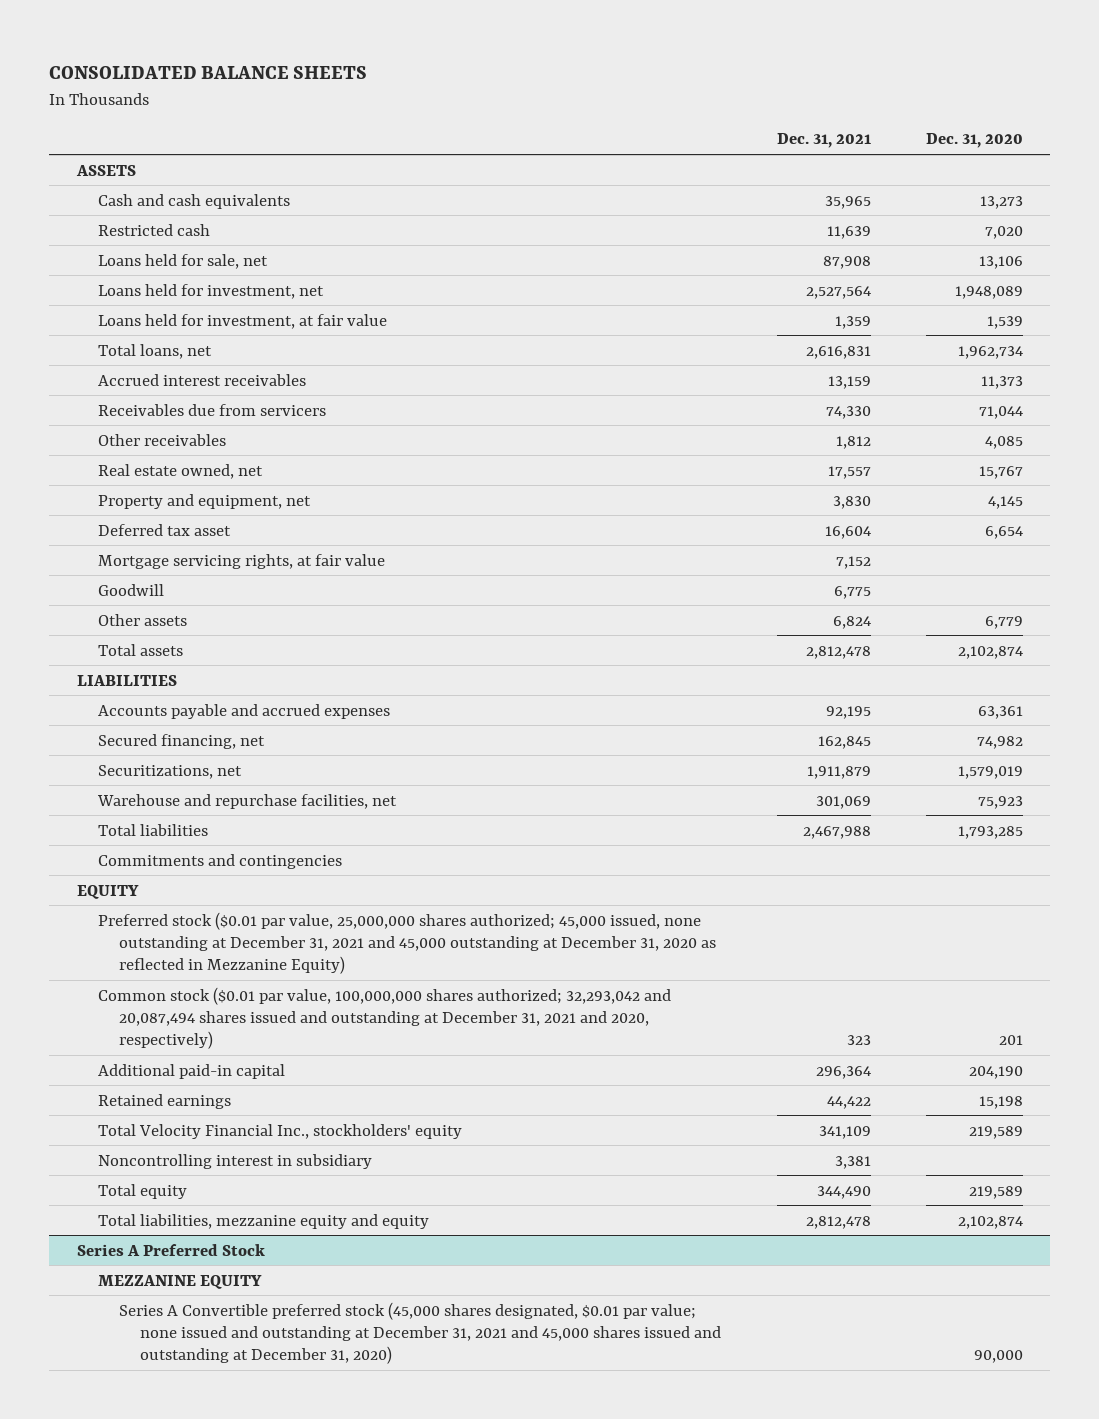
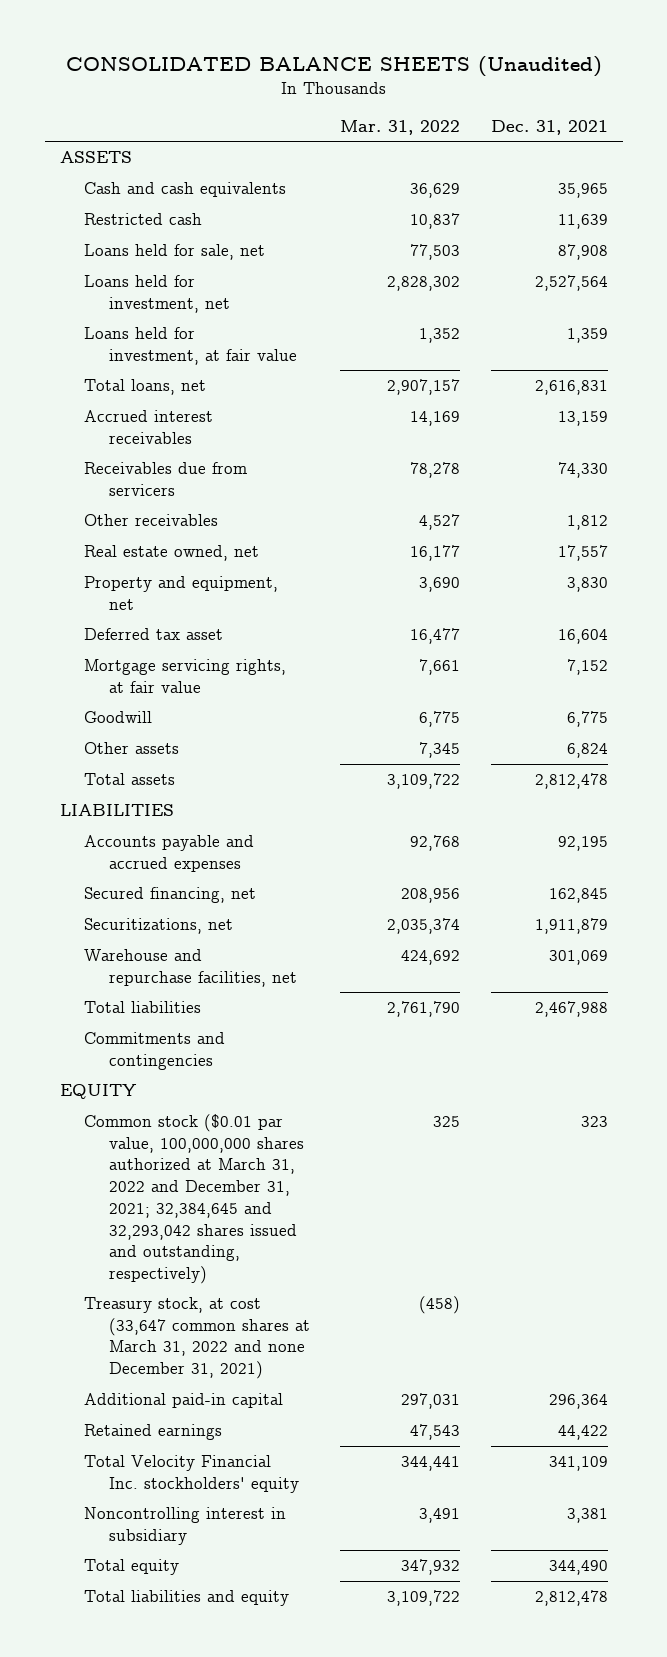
- CONSOLIDATED BALANCE SHEETS
+ CONSOLIDATED BALANCE SHEETS (Unaudited)
- | Dec. 31, 2021 | Dec. 31, 2020
+ | Mar. 31, 2022 | Dec. 31, 2021
- Preferred stock ($0.01 par value, 25,000,000 shares authorized; 45,000 issued, none outstanding at December 31, 2021 and 45,000 outstanding at December 31, 2020 as reflected in Mezzanine Equity)
- Common stock ($0.01 par value, 100,000,000 shares authorized; 32,293,042 and 20,087,494 shares issued and outstanding at December 31, 2021 and 2020, respectively) | 323 | 201
+ Common stock ($0.01 par value, 100,000,000 shares authorized at March 31, 2022 and December 31, 2021; 32,384,645 and 32,293,042 shares issued and outstanding, respectively) | 325 | 323
+ Treasury stock, at cost (33,647 common shares at March 31, 2022 and none December 31, 2021) | (458) |
- Total Velocity Financial Inc., stockholders' equity | 341,109 | 219,589
+ Total Velocity Financial Inc. stockholders' equity | 344,441 | 341,109
- Total liabilities, mezzanine equity and equity | 2,812,478 | 2,102,874
- Series A Preferred Stock
- MEZZANINE EQUITY
- Series A Convertible preferred stock (45,000 shares designated, $0.01 par value; none issued and outstanding at December 31, 2021 and 45,000 shares issued and outstanding at December 31, 2020) | | 90,000
+ Total liabilities and equity | 3,109,722 | 2,812,478

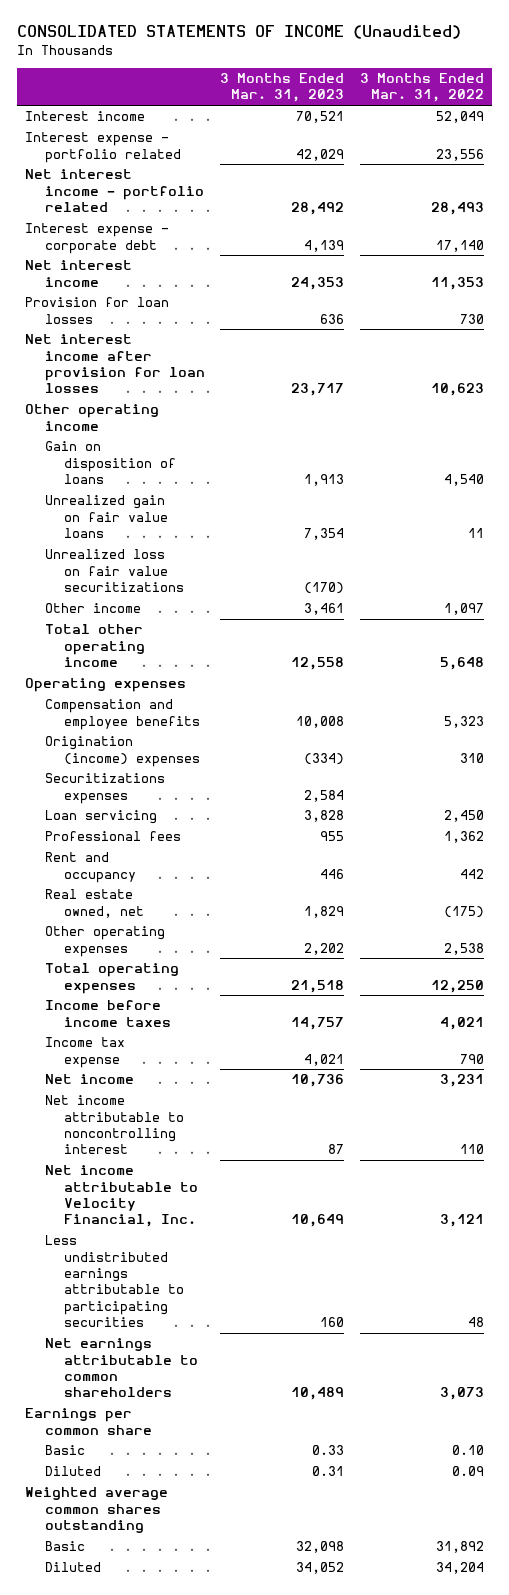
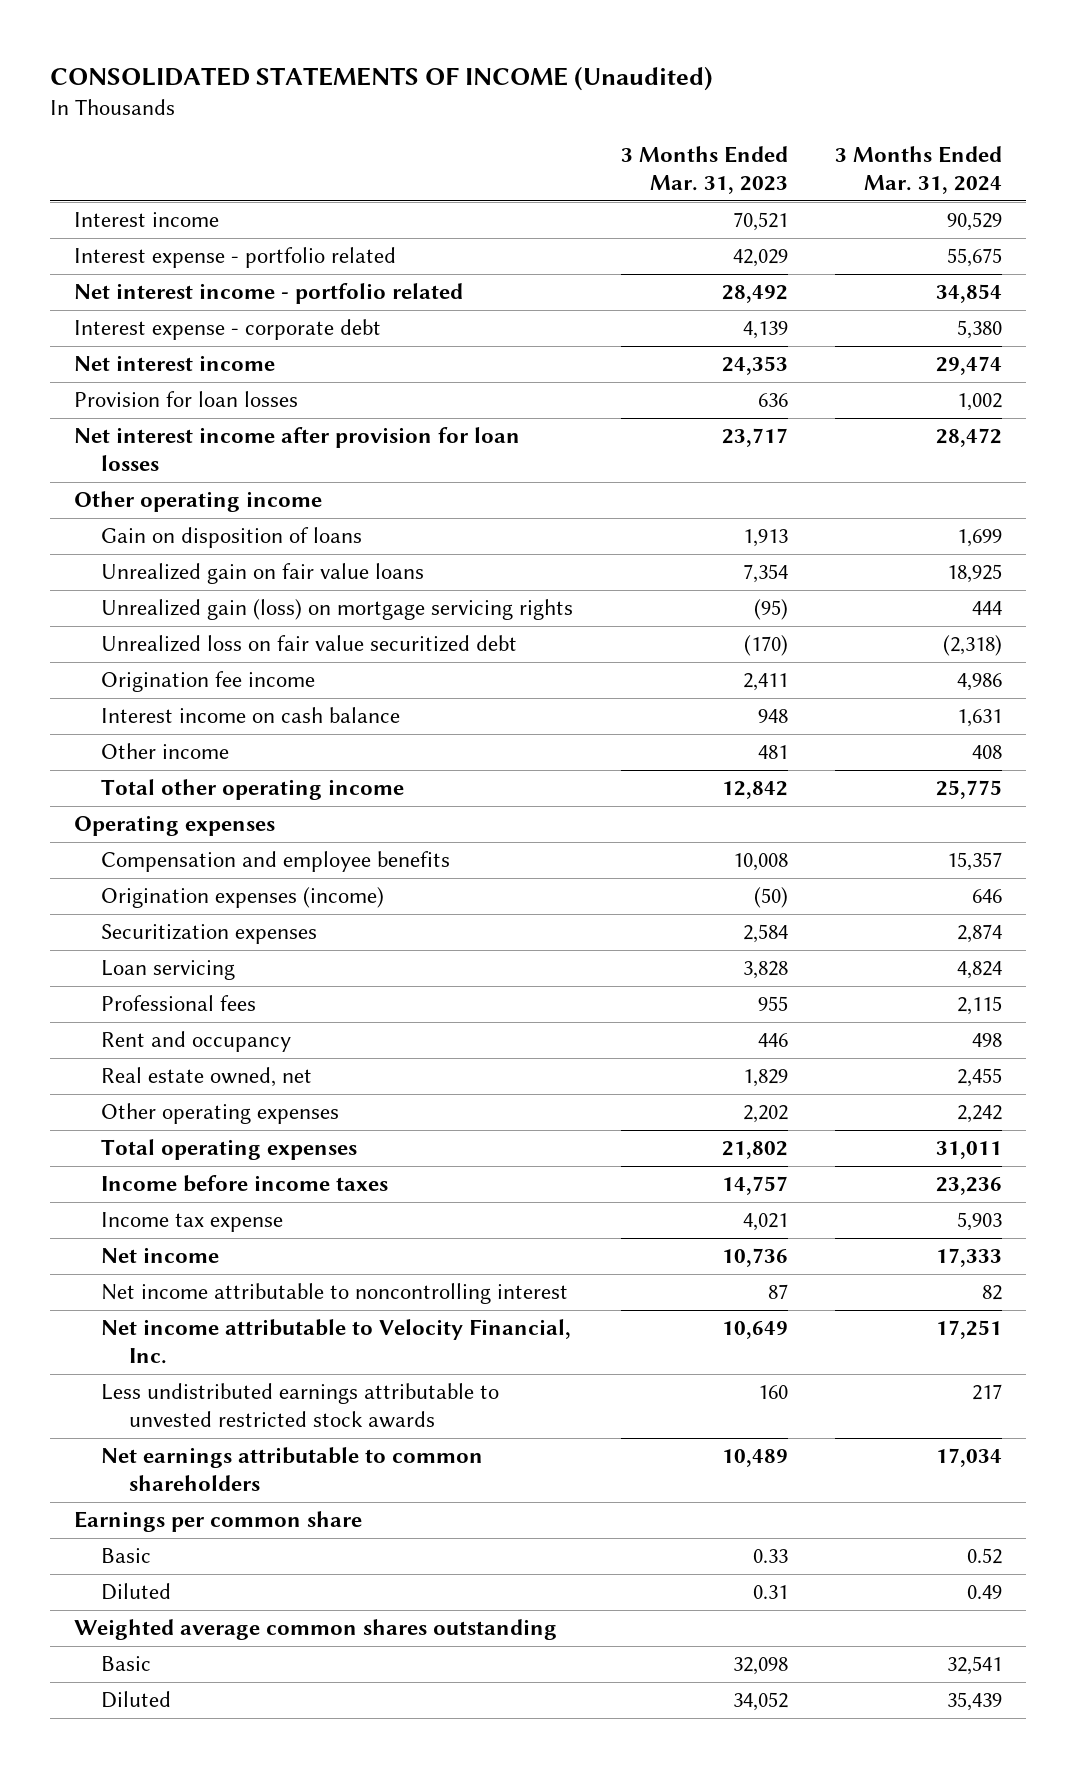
- | 3 Months Ended Mar. 31, 2023 | 3 Months Ended Mar. 31, 2022
+ | 3 Months Ended Mar. 31, 2023 | 3 Months Ended Mar. 31, 2024
- Unrealized loss on fair value securitizations | (170) |
- Other income | 3,461 | 1,097
- Total other operating income | 12,558 | 5,648
+ Unrealized gain (loss) on mortgage servicing rights | (95) | 444
+ Unrealized loss on fair value securitized debt | (170) | (2,318)
+ Origination fee income | 2,411 | 4,986
+ Interest income on cash balance | 948 | 1,631
+ Other income | 481 | 408
+ Total other operating income | 12,842 | 25,775
- Origination (income) expenses | (334) | 310
- Securitizations expenses | 2,584 |
+ Origination expenses (income) | (50) | 646
+ Securitization expenses | 2,584 | 2,874
- Total operating expenses | 21,518 | 12,250
+ Total operating expenses | 21,802 | 31,011
- Less undistributed earnings attributable to participating securities | 160 | 48
+ Less undistributed earnings attributable to unvested restricted stock awards | 160 | 217

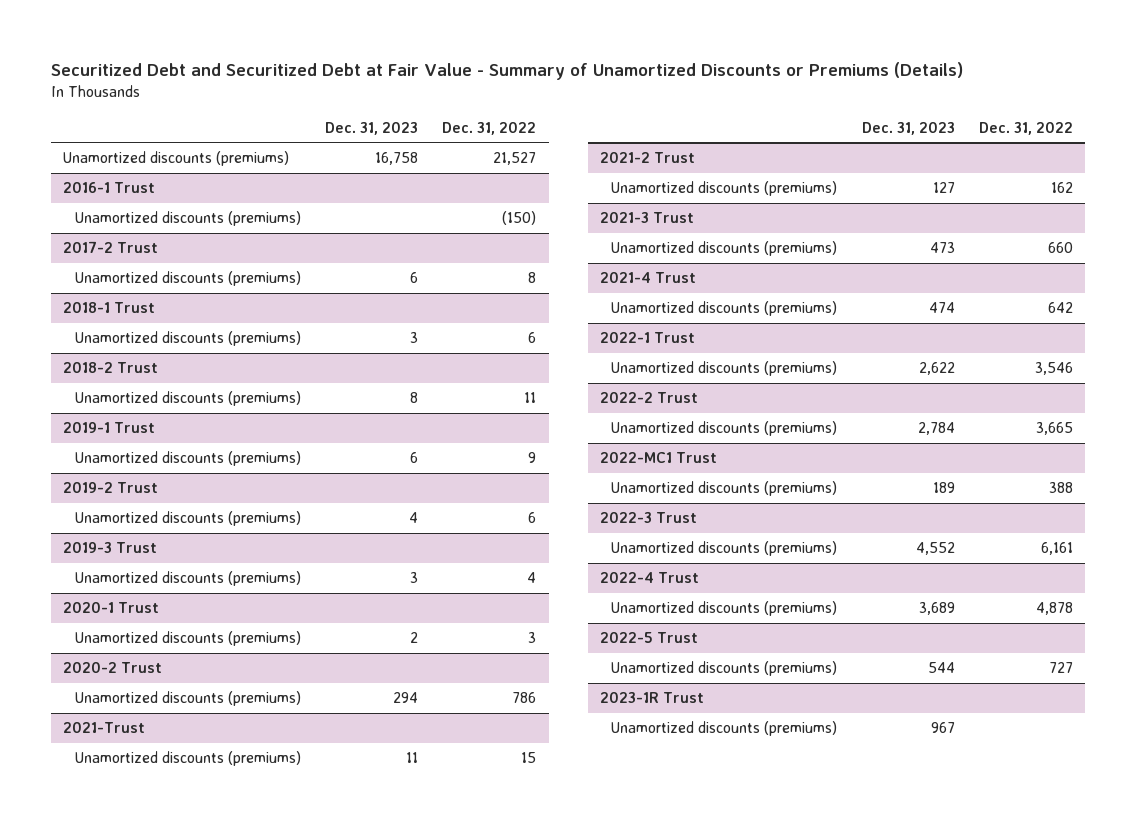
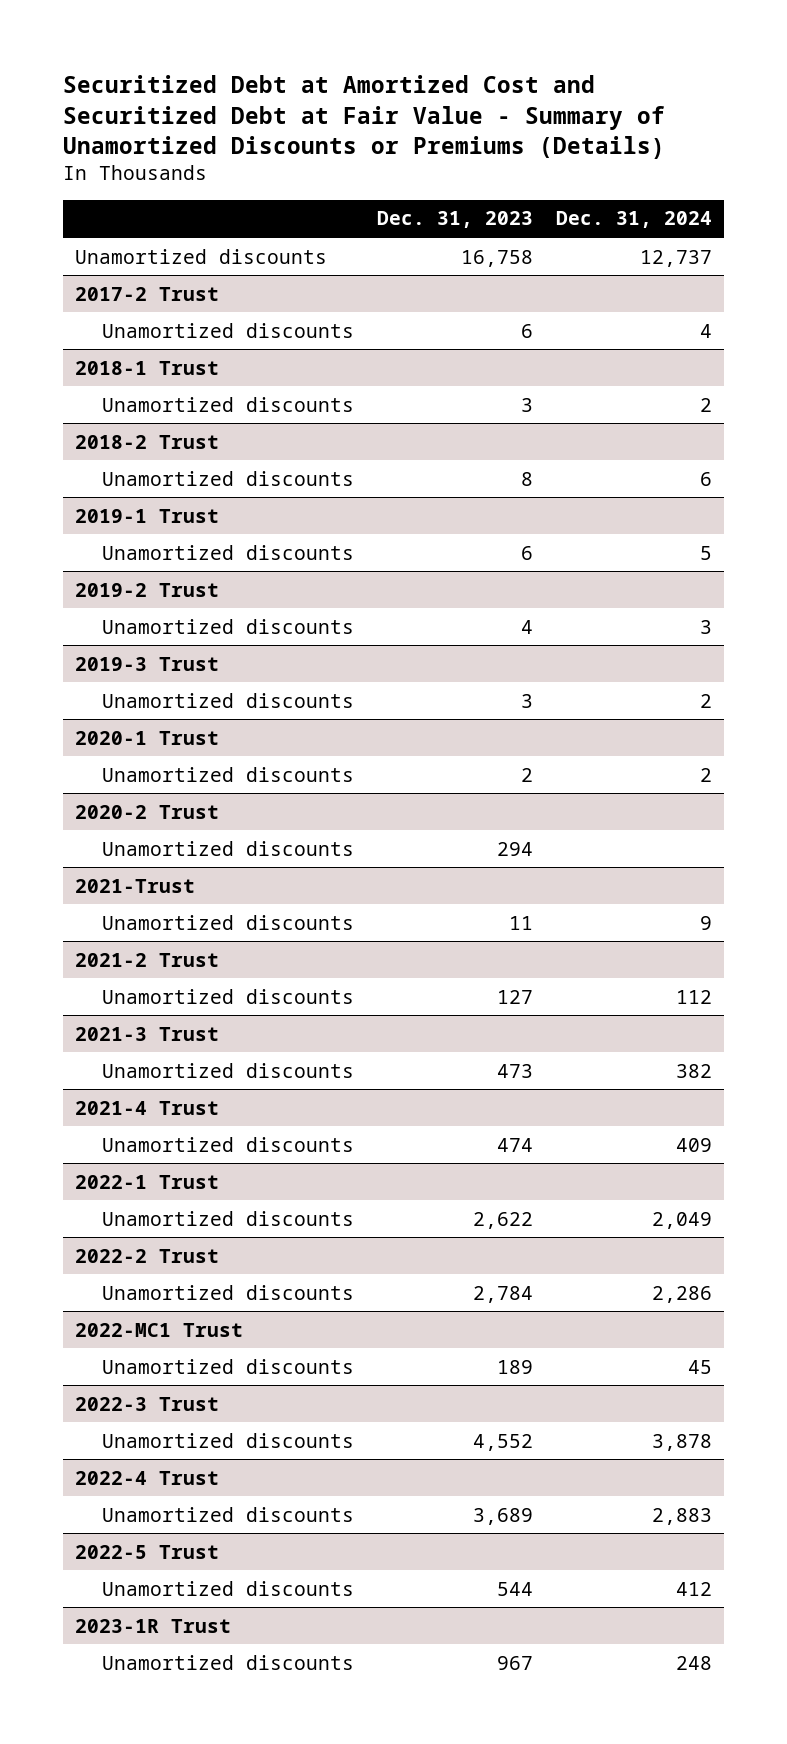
- Securitized Debt and Securitized Debt at Fair Value - Summary of Unamortized Discounts or Premiums (Details)
+ Securitized Debt at Amortized Cost and Securitized Debt at Fair Value - Summary of Unamortized Discounts or Premiums (Details)
- | Dec. 31, 2023 | Dec. 31, 2022
+ | Dec. 31, 2023 | Dec. 31, 2024
- Unamortized discounts (premiums) | 16,758 | 21,527
- 2016-1 Trust
- Unamortized discounts (premiums) | | (150)
+ Unamortized discounts | 16,758 | 12,737
@ 2017-2 Trust
- Unamortized discounts (premiums) | 6 | 8
+ Unamortized discounts | 6 | 4
@ 2018-1 Trust
- Unamortized discounts (premiums) | 3 | 6
+ Unamortized discounts | 3 | 2
@ 2018-2 Trust
- Unamortized discounts (premiums) | 8 | 11
+ Unamortized discounts | 8 | 6
@ 2019-1 Trust
- Unamortized discounts (premiums) | 6 | 9
+ Unamortized discounts | 6 | 5
@ 2019-2 Trust
- Unamortized discounts (premiums) | 4 | 6
+ Unamortized discounts | 4 | 3
@ 2019-3 Trust
- Unamortized discounts (premiums) | 3 | 4
+ Unamortized discounts | 3 | 2
@ 2020-1 Trust
- Unamortized discounts (premiums) | 2 | 3
+ Unamortized discounts | 2 | 2
@ 2020-2 Trust
- Unamortized discounts (premiums) | 294 | 786
+ Unamortized discounts | 294 |
@ 2021-Trust
- Unamortized discounts (premiums) | 11 | 15
+ Unamortized discounts | 11 | 9
@ 2021-2 Trust
- Unamortized discounts (premiums) | 127 | 162
+ Unamortized discounts | 127 | 112
@ 2021-3 Trust
- Unamortized discounts (premiums) | 473 | 660
+ Unamortized discounts | 473 | 382
@ 2021-4 Trust
- Unamortized discounts (premiums) | 474 | 642
+ Unamortized discounts | 474 | 409
@ 2022-1 Trust
- Unamortized discounts (premiums) | 2,622 | 3,546
+ Unamortized discounts | 2,622 | 2,049
@ 2022-2 Trust
- Unamortized discounts (premiums) | 2,784 | 3,665
+ Unamortized discounts | 2,784 | 2,286
@ 2022-MC1 Trust
- Unamortized discounts (premiums) | 189 | 388
+ Unamortized discounts | 189 | 45
@ 2022-3 Trust
- Unamortized discounts (premiums) | 4,552 | 6,161
+ Unamortized discounts | 4,552 | 3,878
@ 2022-4 Trust
- Unamortized discounts (premiums) | 3,689 | 4,878
+ Unamortized discounts | 3,689 | 2,883
@ 2022-5 Trust
- Unamortized discounts (premiums) | 544 | 727
+ Unamortized discounts | 544 | 412
@ 2023-1R Trust
- Unamortized discounts (premiums) | 967 |
+ Unamortized discounts | 967 | 248

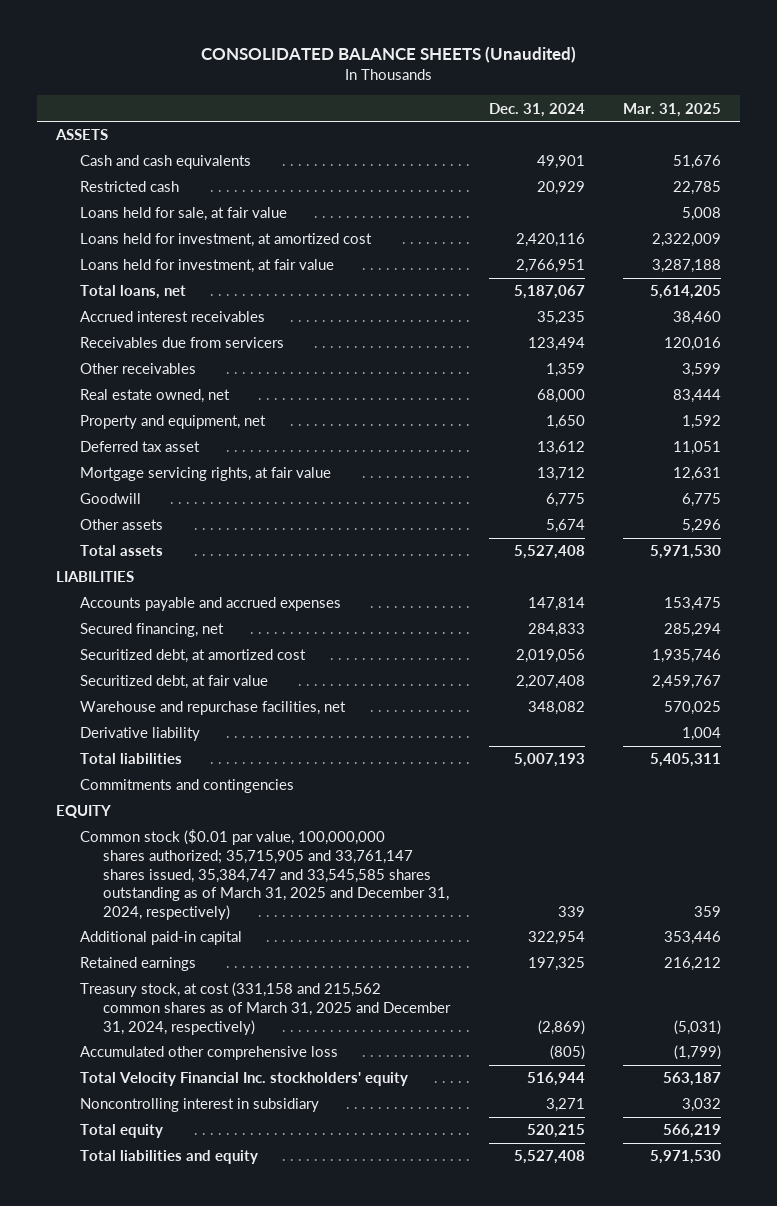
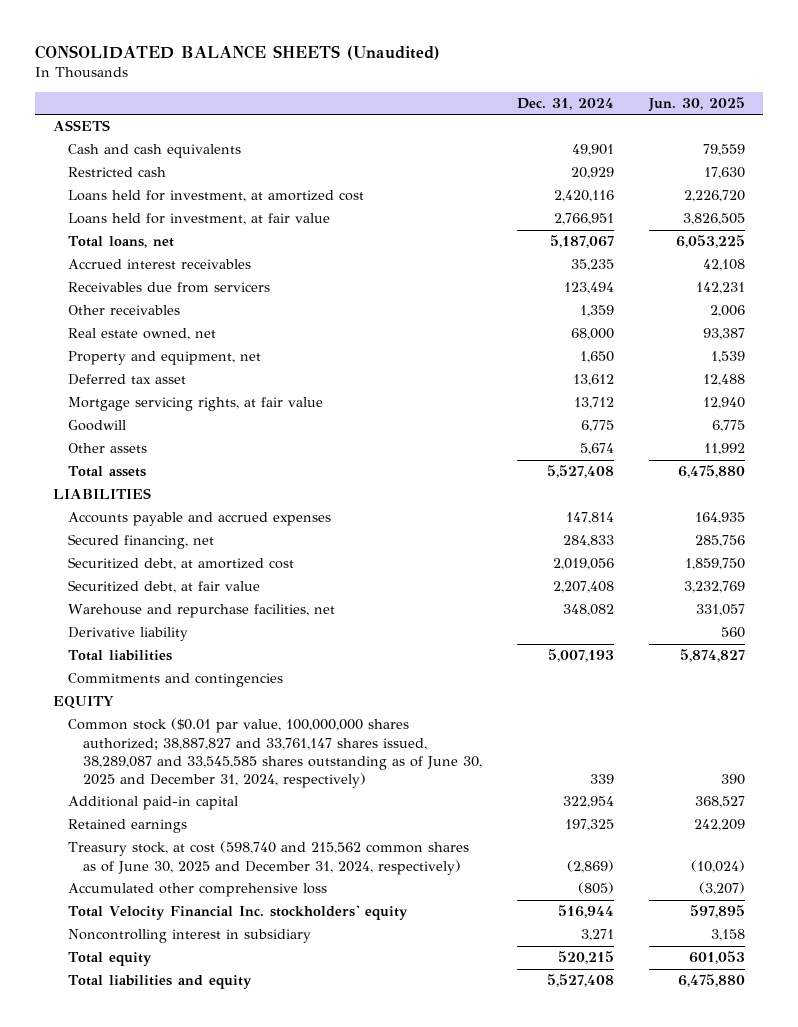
- | Dec. 31, 2024 | Mar. 31, 2025
+ | Dec. 31, 2024 | Jun. 30, 2025
- Loans held for sale, at fair value | | 5,008
- Common stock ($0.01 par value, 100,000,000 shares authorized; 35,715,905 and 33,761,147 shares issued, 35,384,747 and 33,545,585 shares outstanding as of March 31, 2025 and December 31, 2024, respectively) | 339 | 359
+ Common stock ($0.01 par value, 100,000,000 shares authorized; 38,887,827 and 33,761,147 shares issued, 38,289,087 and 33,545,585 shares outstanding as of June 30, 2025 and December 31, 2024, respectively) | 339 | 390
- Treasury stock, at cost (331,158 and 215,562 common shares as of March 31, 2025 and December 31, 2024, respectively) | (2,869) | (5,031)
+ Treasury stock, at cost (598,740 and 215,562 common shares as of June 30, 2025 and December 31, 2024, respectively) | (2,869) | (10,024)

